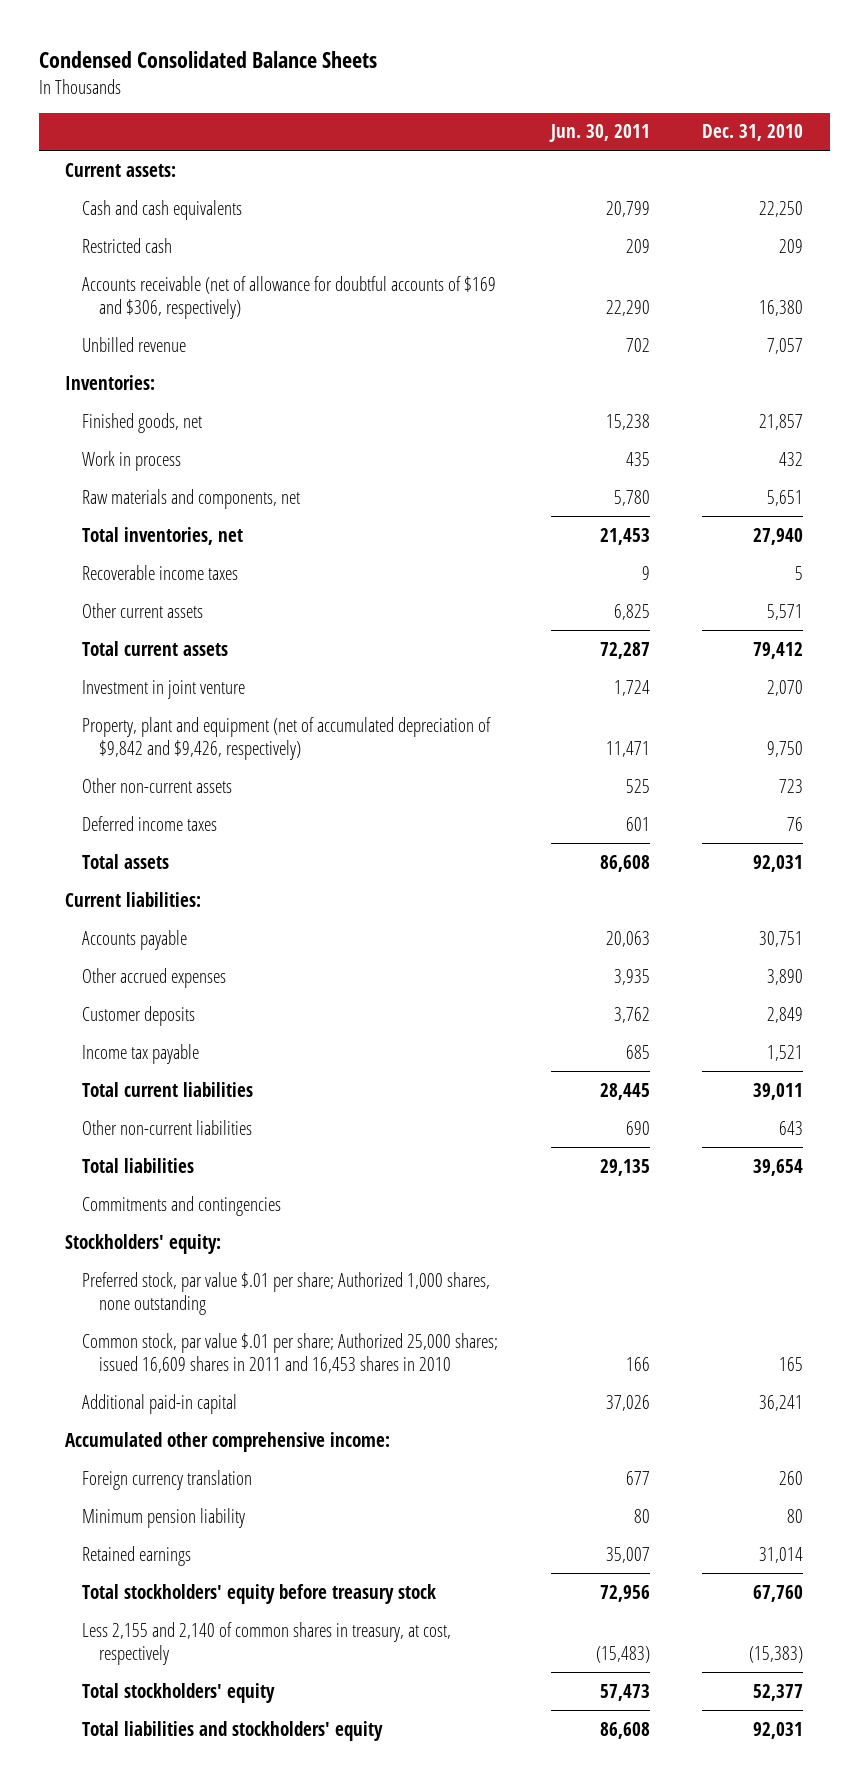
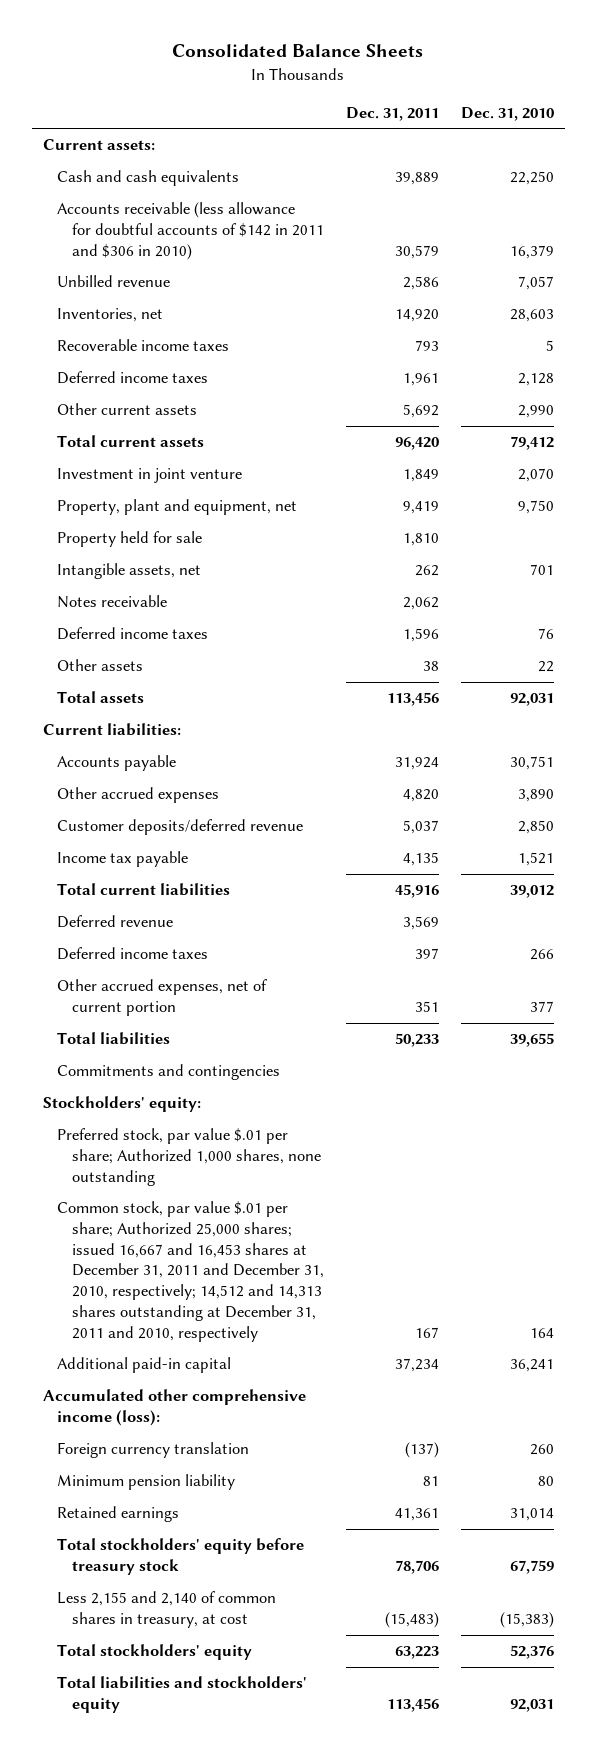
- Condensed Consolidated Balance Sheets
+ Consolidated Balance Sheets
- | Jun. 30, 2011 | Dec. 31, 2010
+ | Dec. 31, 2011 | Dec. 31, 2010
- Restricted cash | 209 | 209
- Accounts receivable (net of allowance for doubtful accounts of $169 and $306, respectively) | 22,290 | 16,380
+ Accounts receivable (less allowance for doubtful accounts of $142 in 2011 and $306 in 2010) | 30,579 | 16,379
- Inventories:
- Finished goods, net | 15,238 | 21,857
- Work in process | 435 | 432
- Raw materials and components, net | 5,780 | 5,651
- Total inventories, net | 21,453 | 27,940
+ Inventories, net | 14,920 | 28,603
- Other current assets | 6,825 | 5,571
+ Deferred income taxes | 1,961 | 2,128
+ Other current assets | 5,692 | 2,990
- Property, plant and equipment (net of accumulated depreciation of $9,842 and $9,426, respectively) | 11,471 | 9,750
- Other non-current assets | 525 | 723
+ Property, plant and equipment, net | 9,419 | 9,750
+ Property held for sale | 1,810 |
+ Intangible assets, net | 262 | 701
+ Notes receivable | 2,062 |
+ Other assets | 38 | 22
- Customer deposits | 3,762 | 2,849
+ Customer deposits/deferred revenue | 5,037 | 2,850
- Total current liabilities | 28,445 | 39,011
- Other non-current liabilities | 690 | 643
- Total liabilities | 29,135 | 39,654
+ Total current liabilities | 45,916 | 39,012
+ Deferred revenue | 3,569 |
+ Deferred income taxes | 397 | 266
+ Other accrued expenses, net of current portion | 351 | 377
+ Total liabilities | 50,233 | 39,655
- Common stock, par value $.01 per share; Authorized 25,000 shares; issued 16,609 shares in 2011 and 16,453 shares in 2010 | 166 | 165
+ Common stock, par value $.01 per share; Authorized 25,000 shares; issued 16,667 and 16,453 shares at December 31, 2011 and December 31, 2010, respectively; 14,512 and 14,313 shares outstanding at December 31, 2011 and 2010, respectively | 167 | 164
- Accumulated other comprehensive income:
+ Accumulated other comprehensive income (loss):
- Total stockholders' equity before treasury stock | 72,956 | 67,760
- Less 2,155 and 2,140 of common shares in treasury, at cost, respectively | (15,483) | (15,383)
- Total stockholders' equity | 57,473 | 52,377
+ Total stockholders' equity before treasury stock | 78,706 | 67,759
+ Less 2,155 and 2,140 of common shares in treasury, at cost | (15,483) | (15,383)
+ Total stockholders' equity | 63,223 | 52,376

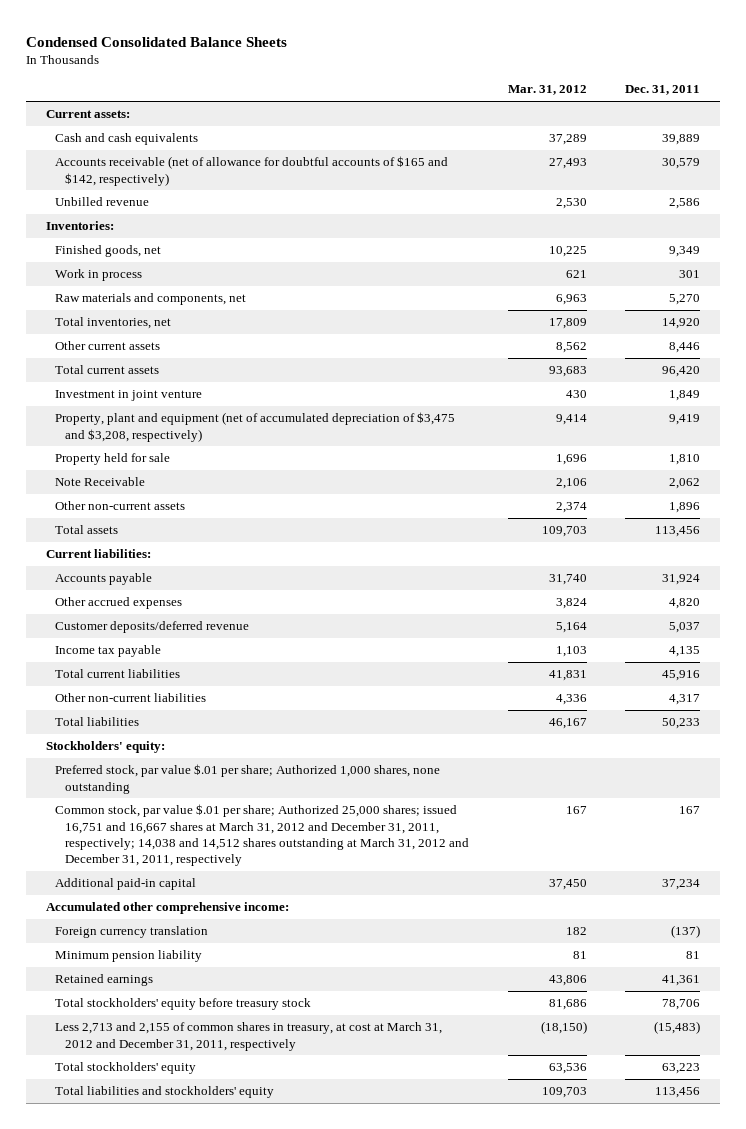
- Consolidated Balance Sheets
+ Condensed Consolidated Balance Sheets
- | Dec. 31, 2011 | Dec. 31, 2010
+ | Mar. 31, 2012 | Dec. 31, 2011
- Accounts receivable (less allowance for doubtful accounts of $142 in 2011 and $306 in 2010) | 30,579 | 16,379
+ Accounts receivable (net of allowance for doubtful accounts of $165 and $142, respectively) | 27,493 | 30,579
- Inventories, net | 14,920 | 28,603
- Recoverable income taxes | 793 | 5
- Deferred income taxes | 1,961 | 2,128
- Other current assets | 5,692 | 2,990
+ Inventories:
+ Finished goods, net | 10,225 | 9,349
+ Work in process | 621 | 301
+ Raw materials and components, net | 6,963 | 5,270
+ Total inventories, net | 17,809 | 14,920
+ Other current assets | 8,562 | 8,446
- Property, plant and equipment, net | 9,419 | 9,750
+ Property, plant and equipment (net of accumulated depreciation of $3,475 and $3,208, respectively) | 9,414 | 9,419
- Intangible assets, net | 262 | 701
- Notes receivable | 2,062 |
- Deferred income taxes | 1,596 | 76
- Other assets | 38 | 22
+ Note Receivable | 2,106 | 2,062
+ Other non-current assets | 2,374 | 1,896
- Deferred revenue | 3,569 |
- Deferred income taxes | 397 | 266
- Other accrued expenses, net of current portion | 351 | 377
+ Other non-current liabilities | 4,336 | 4,317
- Commitments and contingencies
- Common stock, par value $.01 per share; Authorized 25,000 shares; issued 16,667 and 16,453 shares at December 31, 2011 and December 31, 2010, respectively; 14,512 and 14,313 shares outstanding at December 31, 2011 and 2010, respectively | 167 | 164
+ Common stock, par value $.01 per share; Authorized 25,000 shares; issued 16,751 and 16,667 shares at March 31, 2012 and December 31, 2011, respectively; 14,038 and 14,512 shares outstanding at March 31, 2012 and December 31, 2011, respectively | 167 | 167
- Accumulated other comprehensive income (loss):
+ Accumulated other comprehensive income:
- Less 2,155 and 2,140 of common shares in treasury, at cost | (15,483) | (15,383)
+ Less 2,713 and 2,155 of common shares in treasury, at cost at March 31, 2012 and December 31, 2011, respectively | (18,150) | (15,483)

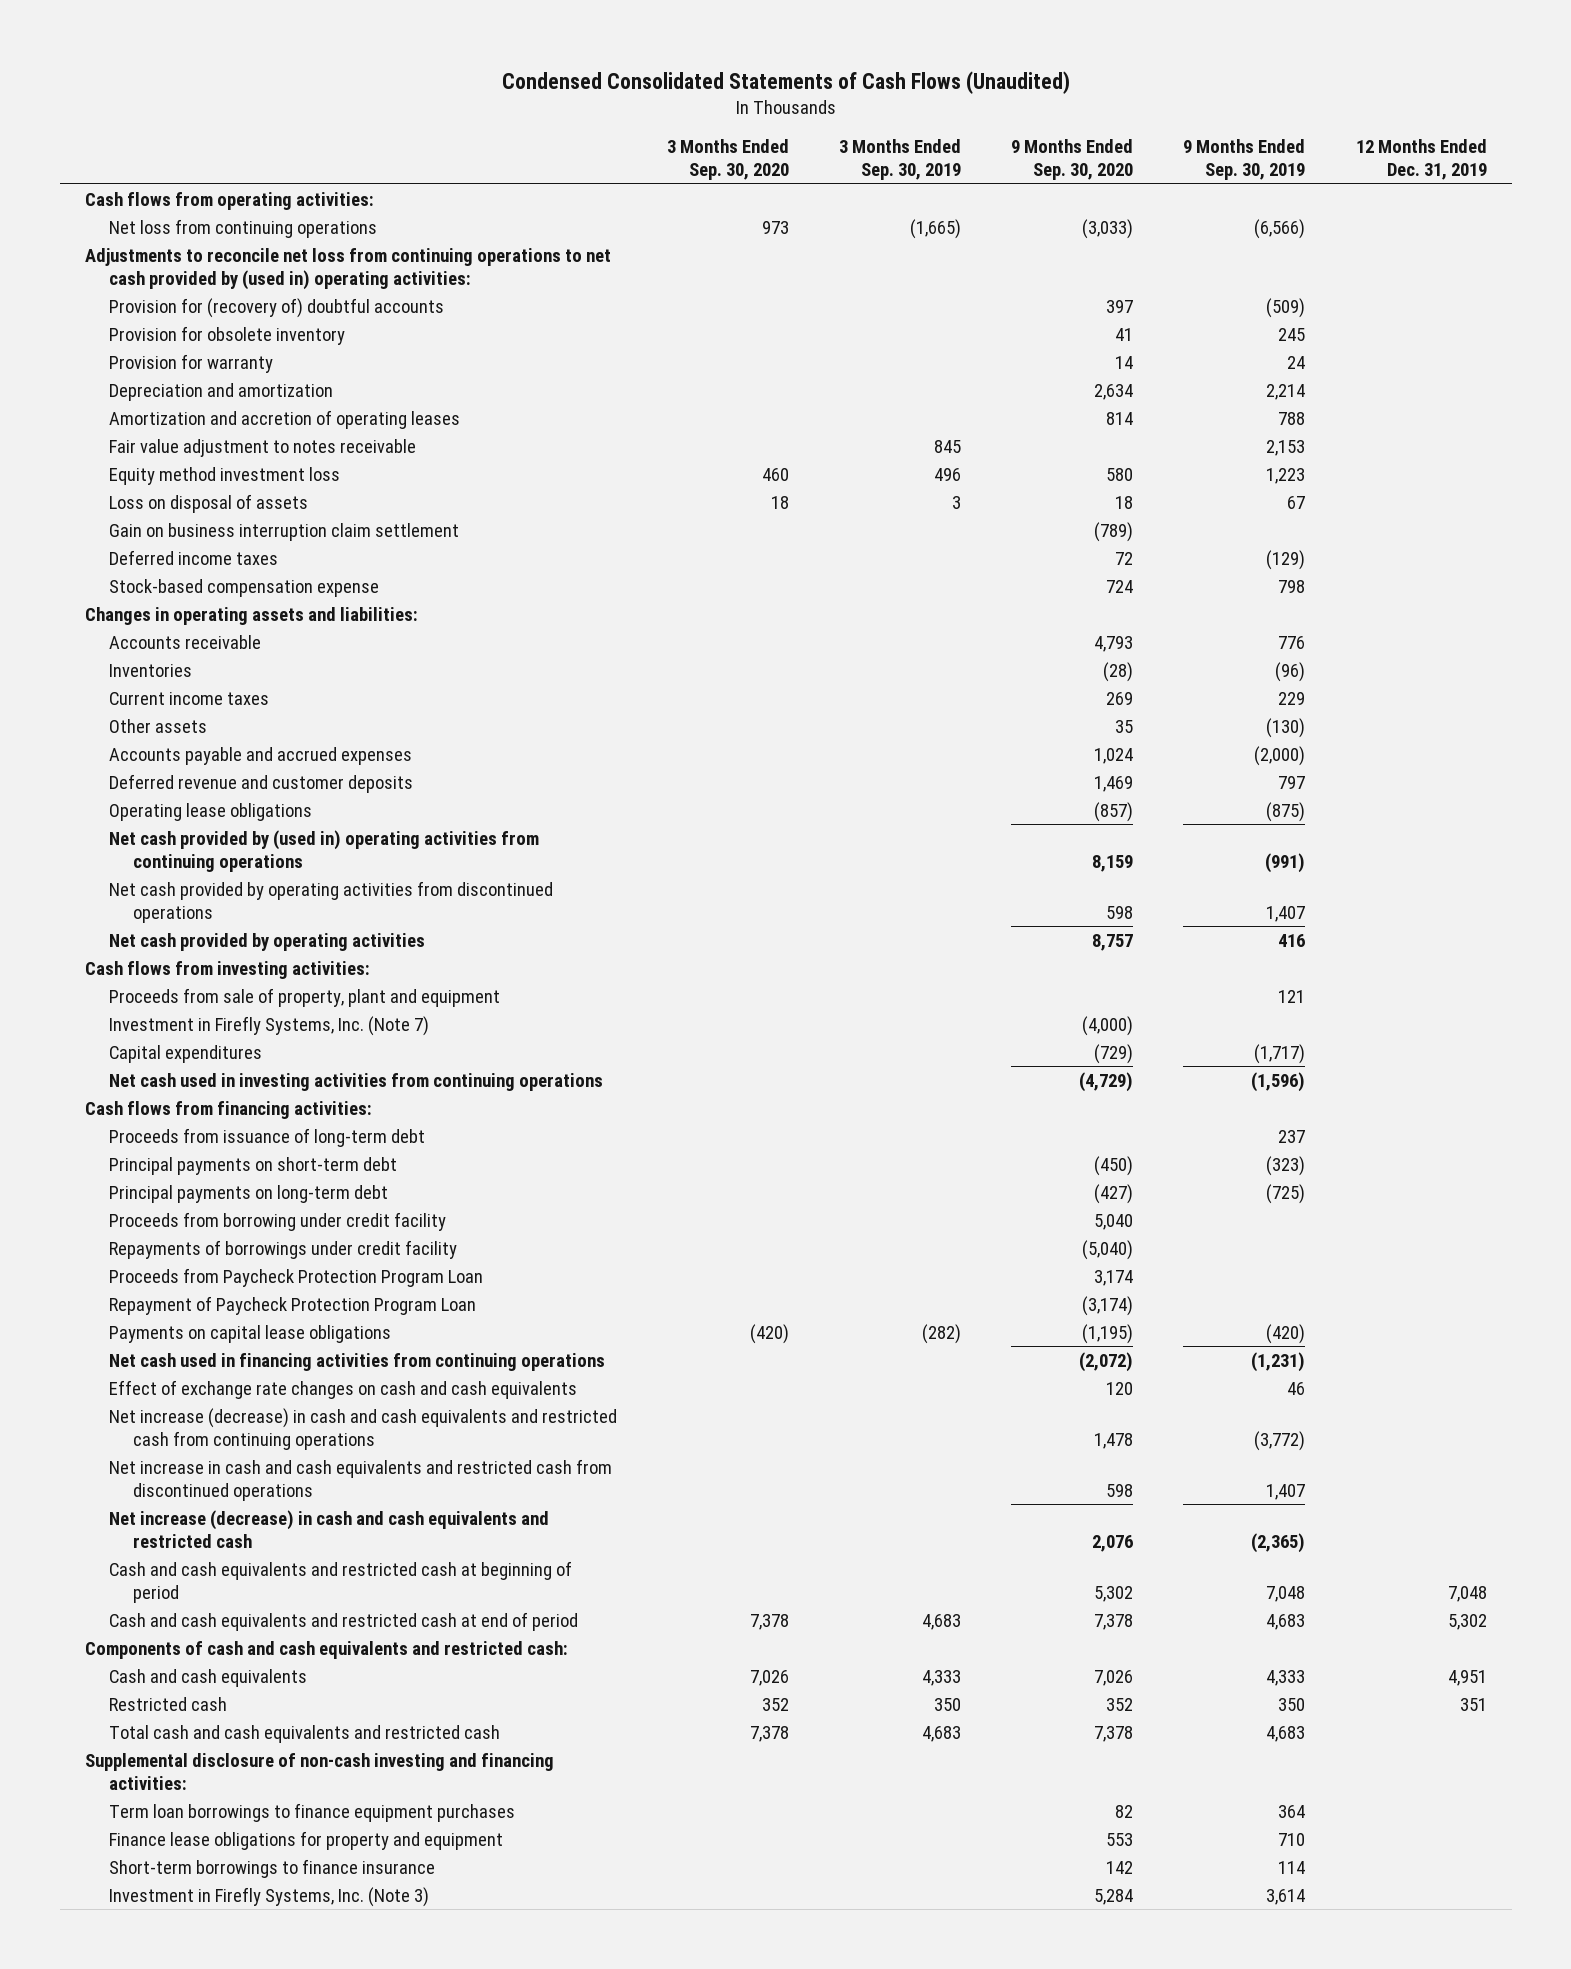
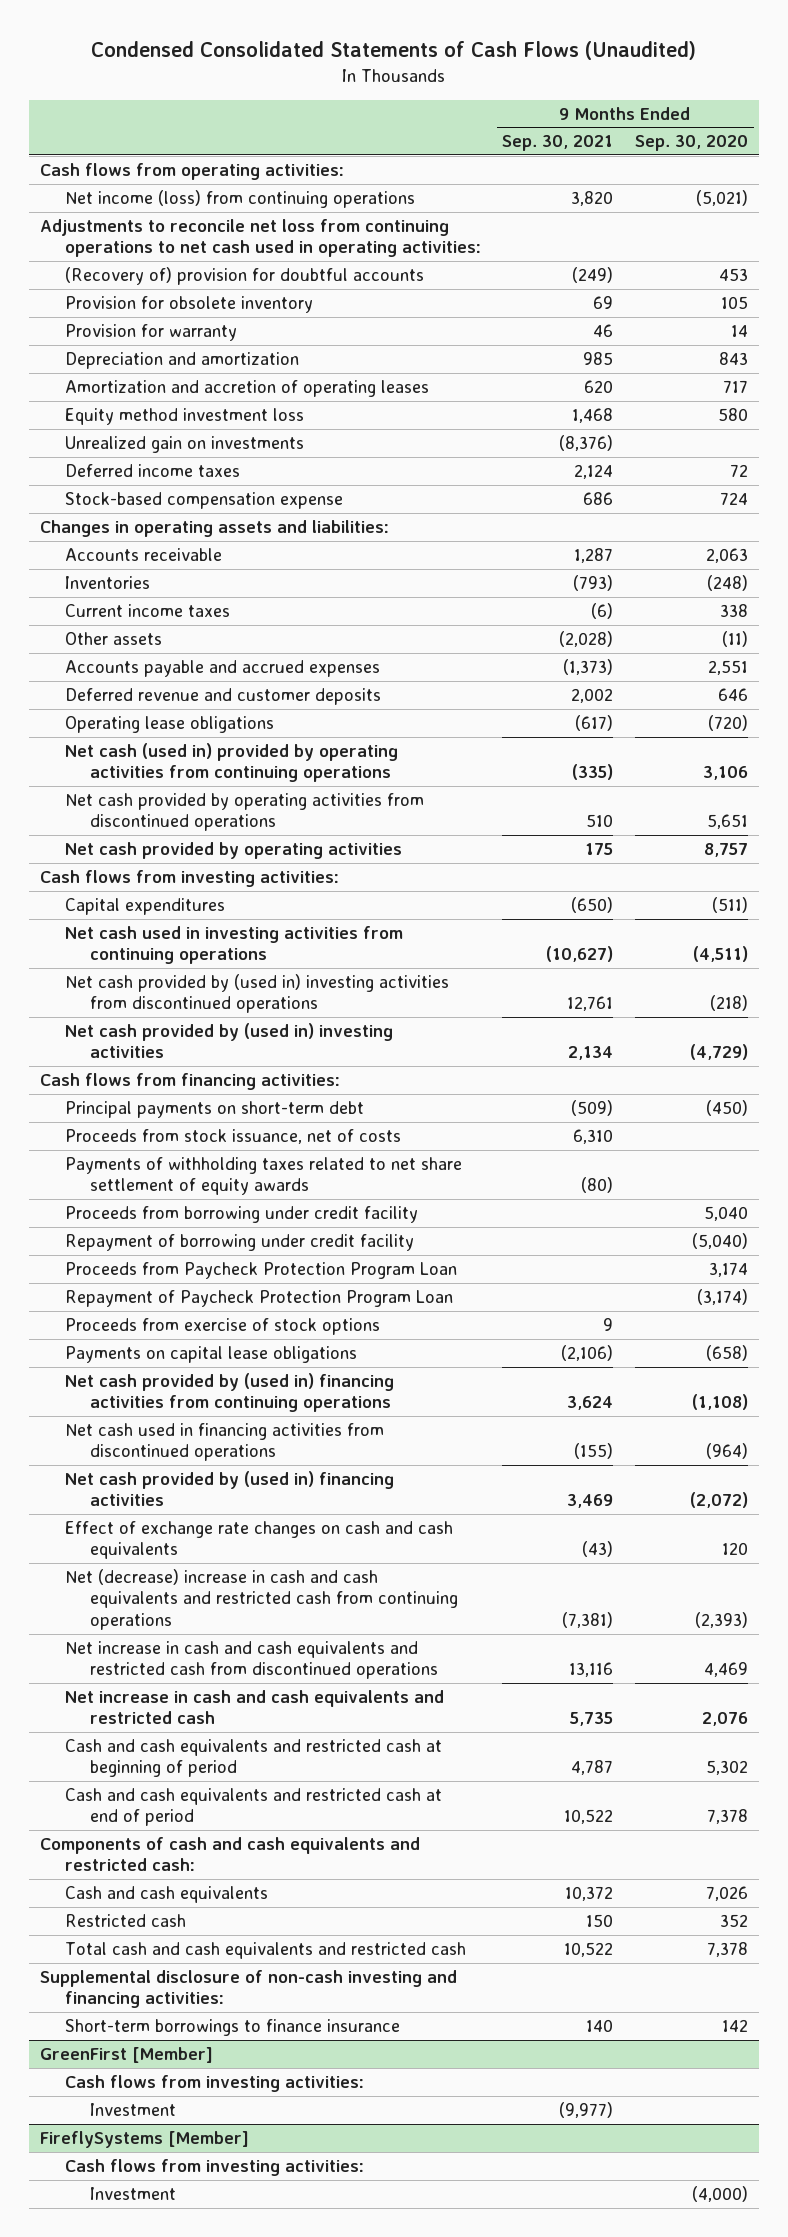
- | 3 Months Ended Sep. 30, 2020 | 3 Months Ended Sep. 30, 2019 | 9 Months Ended Sep. 30, 2020 | 9 Months Ended Sep. 30, 2019 | 12 Months Ended Dec. 31, 2019
+ | 9 Months Ended Sep. 30, 2021 | 9 Months Ended Sep. 30, 2020
- Net loss from continuing operations | 973 | (1,665) | (3,033) | (6,566) |
- Adjustments to reconcile net loss from continuing operations to net cash provided by (used in) operating activities:
- Provision for (recovery of) doubtful accounts | | | 397 | (509) |
- Provision for obsolete inventory | | | 41 | 245 |
+ Net income (loss) from continuing operations | 3,820 | (5,021)
+ Adjustments to reconcile net loss from continuing operations to net cash used in operating activities:
+ (Recovery of) provision for doubtful accounts | (249) | 453
+ Provision for obsolete inventory | 69 | 105
- Depreciation and amortization | | | 2,634 | 2,214 |
- Amortization and accretion of operating leases | | | 814 | 788 |
- Fair value adjustment to notes receivable | | 845 | | 2,153 |
+ Depreciation and amortization | 985 | 843
+ Amortization and accretion of operating leases | 620 | 717
- Loss on disposal of assets | 18 | 3 | 18 | 67 |
- Gain on business interruption claim settlement | | | (789) | |
+ Unrealized gain on investments | (8,376) |
- Accounts receivable | | | 4,793 | 776 |
- Inventories | | | (28) | (96) |
- Current income taxes | | | 269 | 229 |
- Other assets | | | 35 | (130) |
- Accounts payable and accrued expenses | | | 1,024 | (2,000) |
- Deferred revenue and customer deposits | | | 1,469 | 797 |
- Operating lease obligations | | | (857) | (875) |
- Net cash provided by (used in) operating activities from continuing operations | | | 8,159 | (991) |
- Net cash provided by operating activities from discontinued operations | | | 598 | 1,407 |
+ Accounts receivable | 1,287 | 2,063
+ Inventories | (793) | (248)
+ Current income taxes | (6) | 338
+ Other assets | (2,028) | (11)
+ Accounts payable and accrued expenses | (1,373) | 2,551
+ Deferred revenue and customer deposits | 2,002 | 646
+ Operating lease obligations | (617) | (720)
+ Net cash (used in) provided by operating activities from continuing operations | (335) | 3,106
+ Net cash provided by operating activities from discontinued operations | 510 | 5,651
- Proceeds from sale of property, plant and equipment | | | | 121 |
- Investment in Firefly Systems, Inc. (Note 7) | | | (4,000) | |
- Capital expenditures | | | (729) | (1,717) |
- Net cash used in investing activities from continuing operations | | | (4,729) | (1,596) |
+ Capital expenditures | (650) | (511)
+ Net cash used in investing activities from continuing operations | (10,627) | (4,511)
+ Net cash provided by (used in) investing activities from discontinued operations | 12,761 | (218)
+ Net cash provided by (used in) investing activities | 2,134 | (4,729)
- Proceeds from issuance of long-term debt | | | | 237 |
- Principal payments on long-term debt | | | (427) | (725) |
+ Proceeds from stock issuance, net of costs | 6,310 |
+ Payments of withholding taxes related to net share settlement of equity awards | (80) |
- Repayments of borrowings under credit facility | | | (5,040) | |
+ Repayment of borrowing under credit facility | | (5,040)
- Payments on capital lease obligations | (420) | (282) | (1,195) | (420) |
- Net cash used in financing activities from continuing operations | | | (2,072) | (1,231) |
+ Proceeds from exercise of stock options | 9 |
+ Payments on capital lease obligations | (2,106) | (658)
+ Net cash provided by (used in) financing activities from continuing operations | 3,624 | (1,108)
+ Net cash used in financing activities from discontinued operations | (155) | (964)
+ Net cash provided by (used in) financing activities | 3,469 | (2,072)
- Net increase (decrease) in cash and cash equivalents and restricted cash from continuing operations | | | 1,478 | (3,772) |
- Net increase in cash and cash equivalents and restricted cash from discontinued operations | | | 598 | 1,407 |
- Net increase (decrease) in cash and cash equivalents and restricted cash | | | 2,076 | (2,365) |
+ Net (decrease) increase in cash and cash equivalents and restricted cash from continuing operations | (7,381) | (2,393)
+ Net increase in cash and cash equivalents and restricted cash from discontinued operations | 13,116 | 4,469
+ Net increase in cash and cash equivalents and restricted cash | 5,735 | 2,076
- Term loan borrowings to finance equipment purchases | | | 82 | 364 |
- Finance lease obligations for property and equipment | | | 553 | 710 |
- Investment in Firefly Systems, Inc. (Note 3) | | | 5,284 | 3,614 |
+ GreenFirst [Member]
+ Cash flows from investing activities:
+ Investment | (9,977) |
+ FireflySystems [Member]
+ Cash flows from investing activities:
+ Investment | | (4,000)

